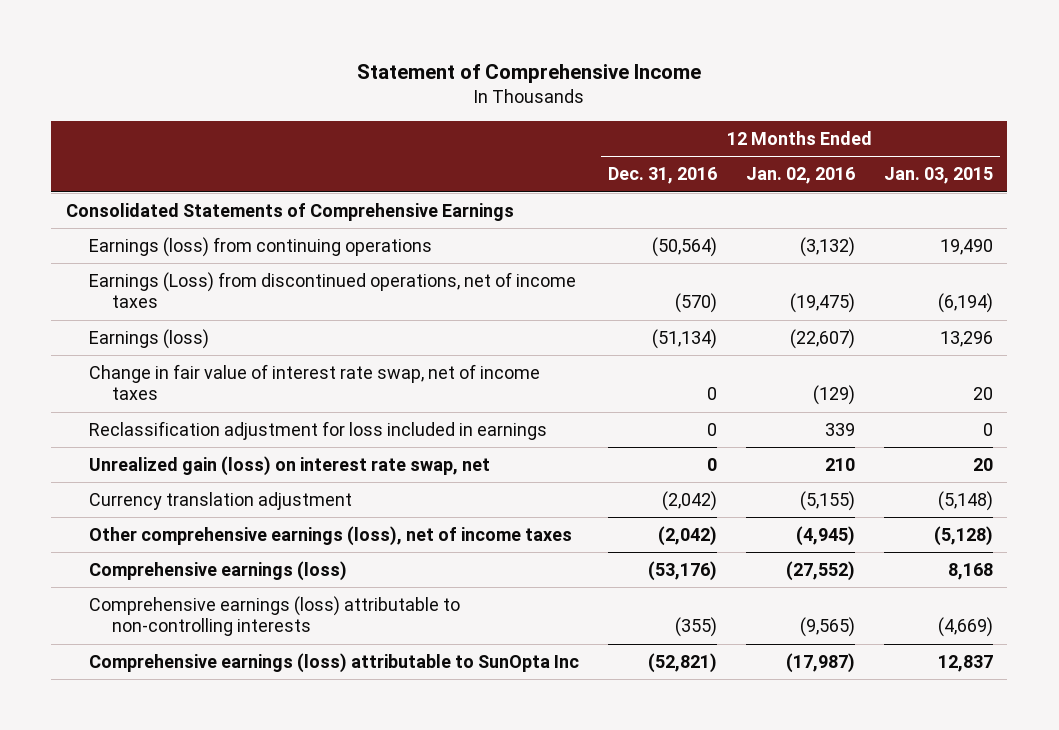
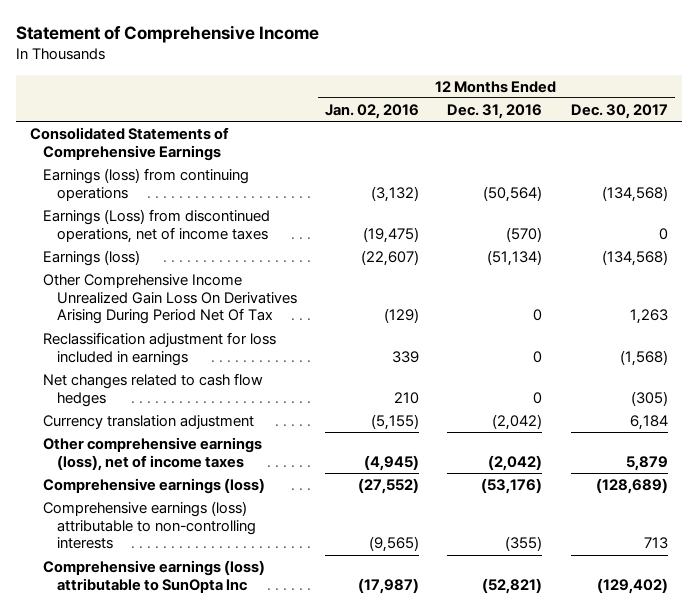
- | 12 Months Ended Dec. 31, 2016 | 12 Months Ended Jan. 02, 2016 | 12 Months Ended Jan. 03, 2015
+ | 12 Months Ended Jan. 02, 2016 | 12 Months Ended Dec. 31, 2016 | 12 Months Ended Dec. 30, 2017
- Change in fair value of interest rate swap, net of income taxes | 0 | (129) | 20
+ Other Comprehensive Income Unrealized Gain Loss On Derivatives Arising During Period Net Of Tax | (129) | 0 | 1,263
- Unrealized gain (loss) on interest rate swap, net | 0 | 210 | 20
+ Net changes related to cash flow hedges | 210 | 0 | (305)

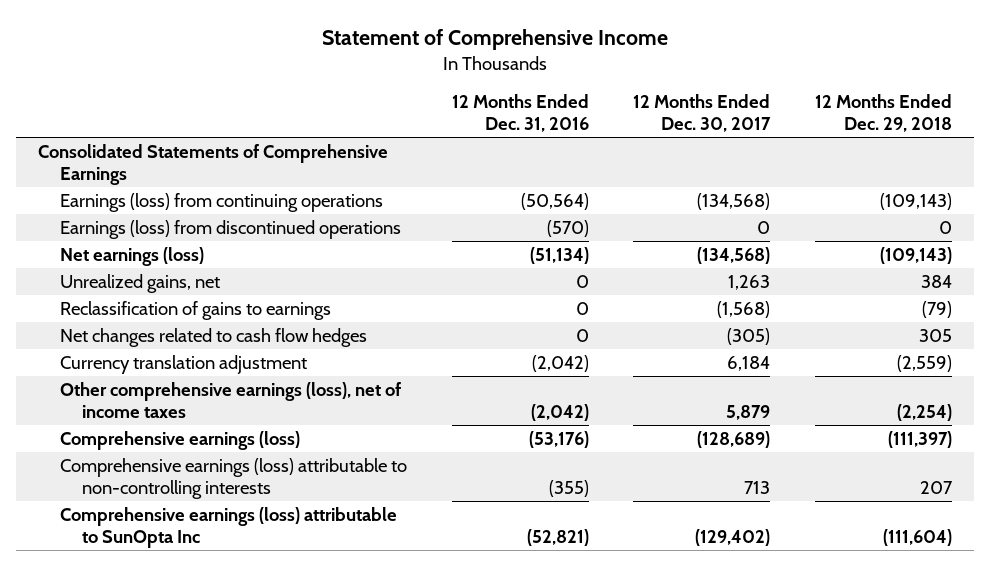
- | 12 Months Ended Jan. 02, 2016 | 12 Months Ended Dec. 31, 2016 | 12 Months Ended Dec. 30, 2017
+ | 12 Months Ended Dec. 31, 2016 | 12 Months Ended Dec. 30, 2017 | 12 Months Ended Dec. 29, 2018
- Earnings (Loss) from discontinued operations, net of income taxes | (19,475) | (570) | 0
- Earnings (loss) | (22,607) | (51,134) | (134,568)
- Other Comprehensive Income Unrealized Gain Loss On Derivatives Arising During Period Net Of Tax | (129) | 0 | 1,263
- Reclassification adjustment for loss included in earnings | 339 | 0 | (1,568)
+ Earnings (loss) from discontinued operations | (570) | 0 | 0
+ Net earnings (loss) | (51,134) | (134,568) | (109,143)
+ Unrealized gains, net | 0 | 1,263 | 384
+ Reclassification of gains to earnings | 0 | (1,568) | (79)

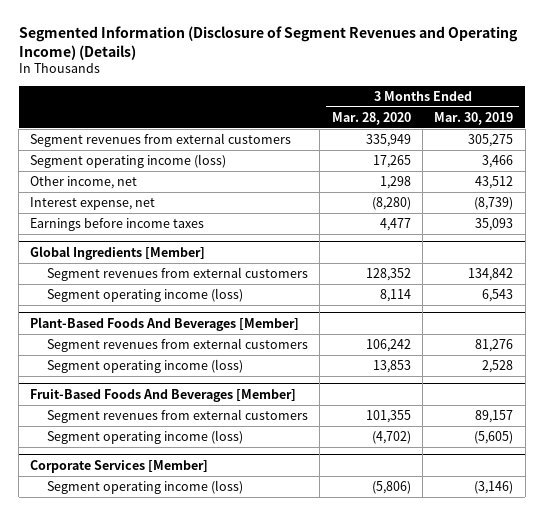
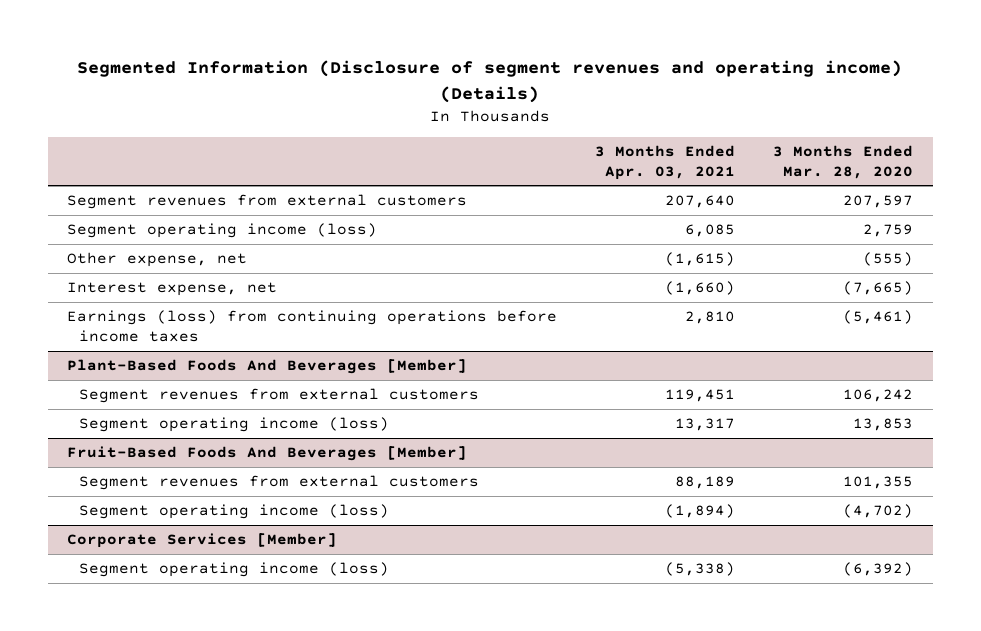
- Segmented Information (Disclosure of Segment Revenues and Operating Income) (Details)
+ Segmented Information (Disclosure of segment revenues and operating income) (Details)
- | 3 Months Ended Mar. 28, 2020 | 3 Months Ended Mar. 30, 2019
+ | 3 Months Ended Apr. 03, 2021 | 3 Months Ended Mar. 28, 2020
- Segment revenues from external customers | 335,949 | 305,275
- Segment operating income (loss) | 17,265 | 3,466
- Other income, net | 1,298 | 43,512
- Interest expense, net | (8,280) | (8,739)
- Earnings before income taxes | 4,477 | 35,093
- Global Ingredients [Member]
- Segment revenues from external customers | 128,352 | 134,842
- Segment operating income (loss) | 8,114 | 6,543
+ Segment revenues from external customers | 207,640 | 207,597
+ Segment operating income (loss) | 6,085 | 2,759
+ Other expense, net | (1,615) | (555)
+ Interest expense, net | (1,660) | (7,665)
+ Earnings (loss) from continuing operations before income taxes | 2,810 | (5,461)
@ Corporate Services [Member]
- Segment operating income (loss) | (5,806) | (3,146)
+ Segment operating income (loss) | (5,338) | (6,392)

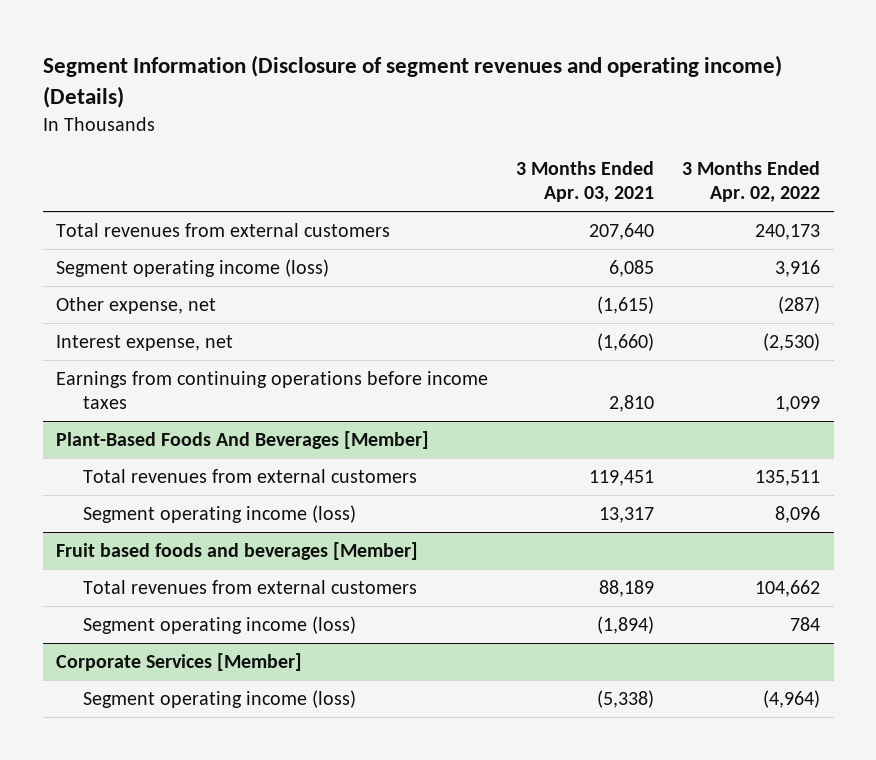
- Segmented Information (Disclosure of segment revenues and operating income) (Details)
+ Segment Information (Disclosure of segment revenues and operating income) (Details)
- | 3 Months Ended Apr. 03, 2021 | 3 Months Ended Mar. 28, 2020
+ | 3 Months Ended Apr. 03, 2021 | 3 Months Ended Apr. 02, 2022
- Segment revenues from external customers | 207,640 | 207,597
+ Total revenues from external customers | 207,640 | 240,173
- Earnings (loss) from continuing operations before income taxes | 2,810 | (5,461)
+ Earnings from continuing operations before income taxes | 2,810 | 1,099
@ Plant-Based Foods And Beverages [Member]
- Segment revenues from external customers | 119,451 | 106,242
+ Total revenues from external customers | 119,451 | 135,511
- Fruit-Based Foods And Beverages [Member]
- Segment revenues from external customers | 88,189 | 101,355
+ Fruit based foods and beverages [Member]
+ Total revenues from external customers | 88,189 | 104,662

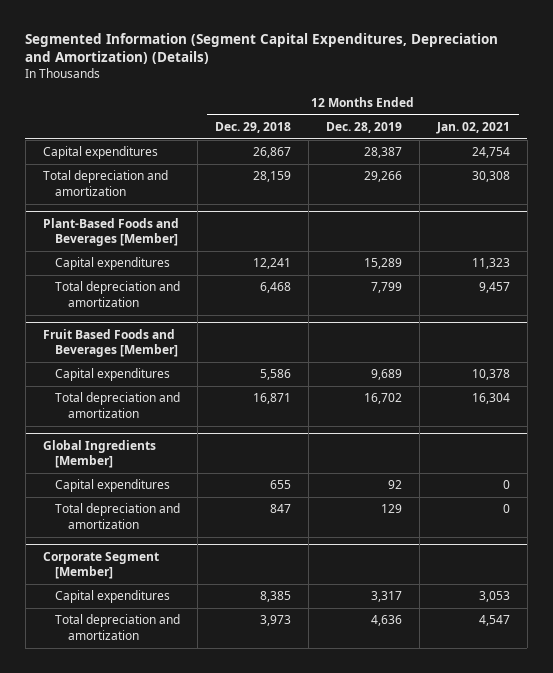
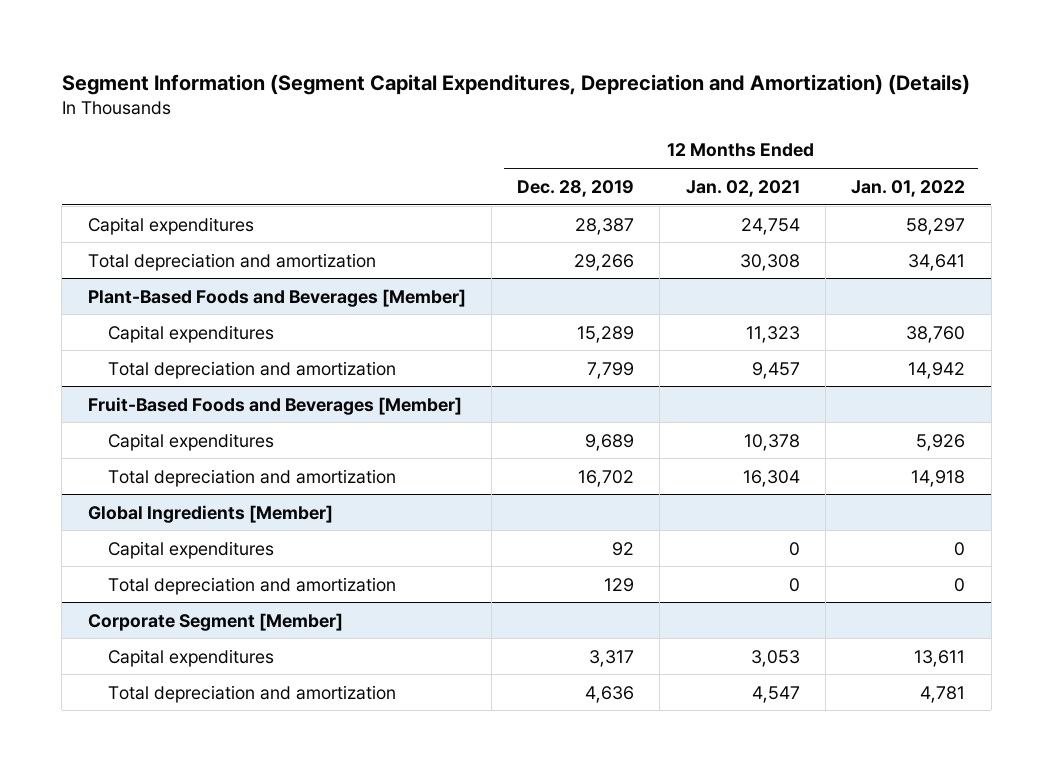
- Segmented Information (Segment Capital Expenditures, Depreciation and Amortization) (Details)
+ Segment Information (Segment Capital Expenditures, Depreciation and Amortization) (Details)
- | 12 Months Ended Dec. 29, 2018 | 12 Months Ended Dec. 28, 2019 | 12 Months Ended Jan. 02, 2021
+ | 12 Months Ended Dec. 28, 2019 | 12 Months Ended Jan. 02, 2021 | 12 Months Ended Jan. 01, 2022
- Fruit Based Foods and Beverages [Member]
+ Fruit-Based Foods and Beverages [Member]

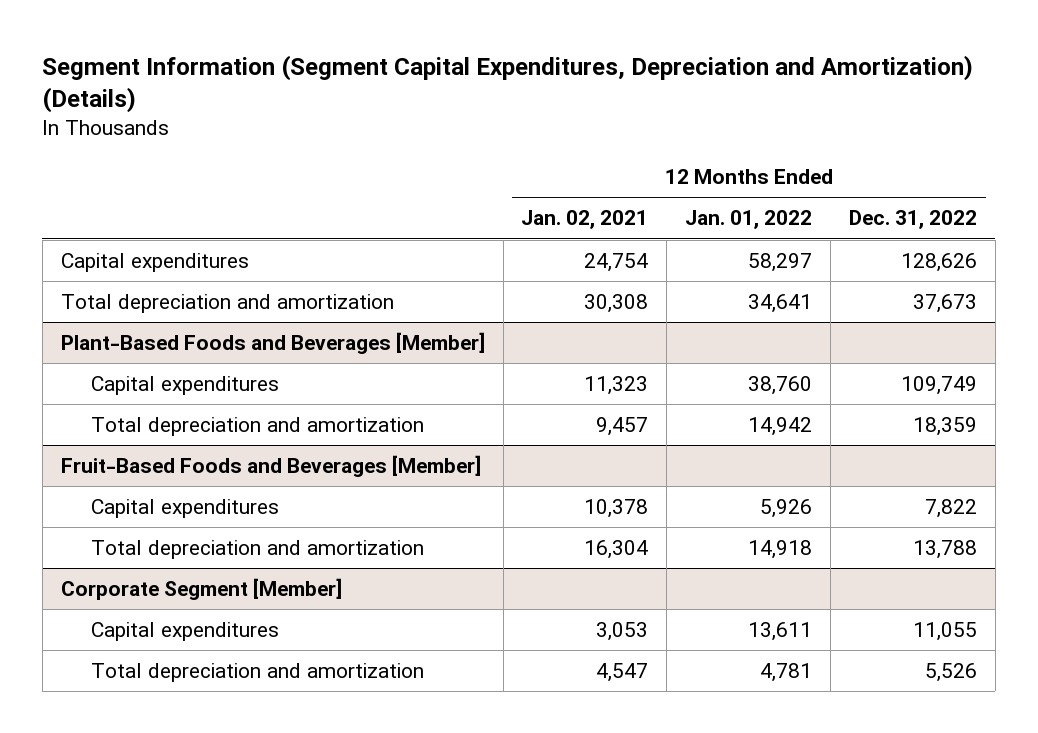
- | 12 Months Ended Dec. 28, 2019 | 12 Months Ended Jan. 02, 2021 | 12 Months Ended Jan. 01, 2022
+ | 12 Months Ended Jan. 02, 2021 | 12 Months Ended Jan. 01, 2022 | 12 Months Ended Dec. 31, 2022
- Global Ingredients [Member]
- Capital expenditures | 92 | 0 | 0
- Total depreciation and amortization | 129 | 0 | 0

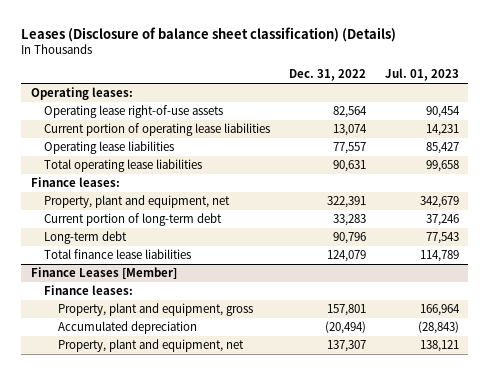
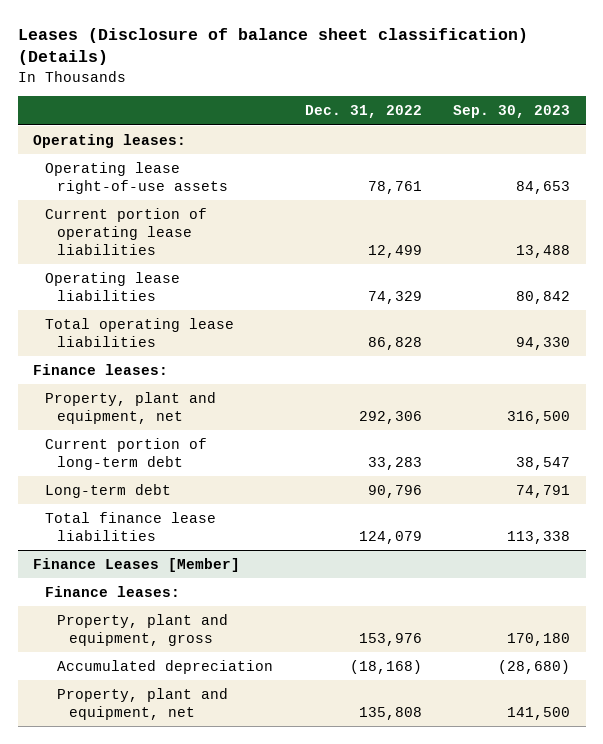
- | Dec. 31, 2022 | Jul. 01, 2023
+ | Dec. 31, 2022 | Sep. 30, 2023
- Operating lease right-of-use assets | 82,564 | 90,454
- Current portion of operating lease liabilities | 13,074 | 14,231
- Operating lease liabilities | 77,557 | 85,427
- Total operating lease liabilities | 90,631 | 99,658
+ Operating lease right-of-use assets | 78,761 | 84,653
+ Current portion of operating lease liabilities | 12,499 | 13,488
+ Operating lease liabilities | 74,329 | 80,842
+ Total operating lease liabilities | 86,828 | 94,330
- Property, plant and equipment, net | 322,391 | 342,679
+ Property, plant and equipment, net | 292,306 | 316,500
@ Finance Leases [Member]
- Property, plant and equipment, gross | 157,801 | 166,964
- Accumulated depreciation | (20,494) | (28,843)
- Property, plant and equipment, net | 137,307 | 138,121
+ Property, plant and equipment, gross | 153,976 | 170,180
+ Accumulated depreciation | (18,168) | (28,680)
+ Property, plant and equipment, net | 135,808 | 141,500

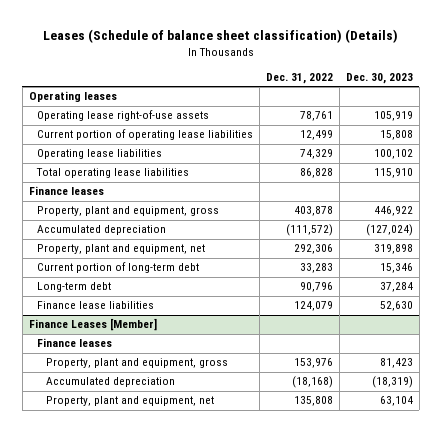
- Leases (Disclosure of balance sheet classification) (Details)
+ Leases (Schedule of balance sheet classification) (Details)
- | Dec. 31, 2022 | Sep. 30, 2023
+ | Dec. 31, 2022 | Dec. 30, 2023
- Operating leases:
+ Operating leases
- Finance leases:
+ Finance leases
+ Property, plant and equipment, gross | 403,878 | 446,922
+ Accumulated depreciation | (111,572) | (127,024)
- Total finance lease liabilities | 124,079 | 113,338
+ Finance lease liabilities | 124,079 | 52,630
@ Finance Leases [Member]
- Finance leases:
+ Finance leases

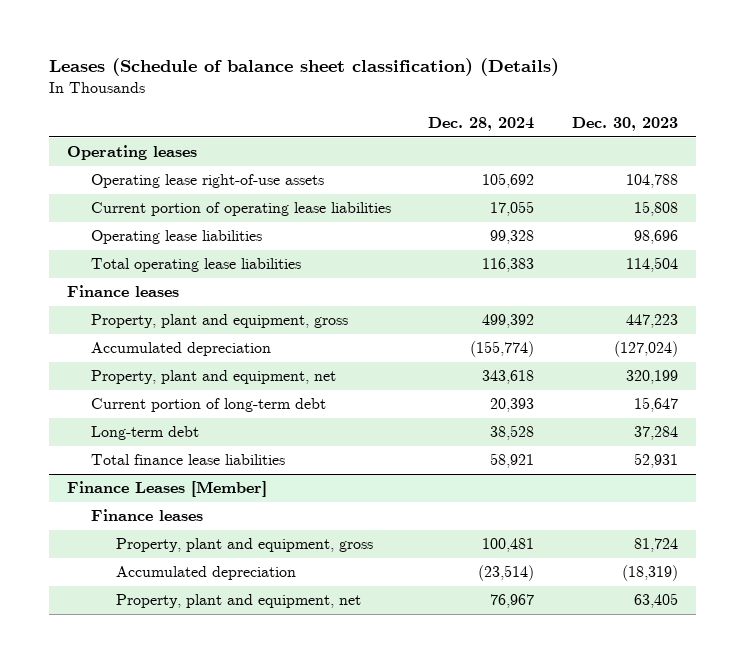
- | Dec. 31, 2022 | Dec. 30, 2023
+ | Dec. 28, 2024 | Dec. 30, 2023
- Operating lease right-of-use assets | 78,761 | 105,919
+ Operating lease right-of-use assets | 105,692 | 104,788
- Operating lease liabilities | 74,329 | 100,102
- Total operating lease liabilities | 86,828 | 115,910
+ Operating lease liabilities | 99,328 | 98,696
+ Total operating lease liabilities | 116,383 | 114,504
- Property, plant and equipment, gross | 403,878 | 446,922
+ Property, plant and equipment, gross | 499,392 | 447,223
- Property, plant and equipment, net | 292,306 | 319,898
- Current portion of long-term debt | 33,283 | 15,346
+ Property, plant and equipment, net | 343,618 | 320,199
+ Current portion of long-term debt | 20,393 | 15,647
- Finance lease liabilities | 124,079 | 52,630
+ Total finance lease liabilities | 58,921 | 52,931
@ Finance Leases [Member]
- Property, plant and equipment, gross | 153,976 | 81,423
+ Property, plant and equipment, gross | 100,481 | 81,724
- Property, plant and equipment, net | 135,808 | 63,104
+ Property, plant and equipment, net | 76,967 | 63,405

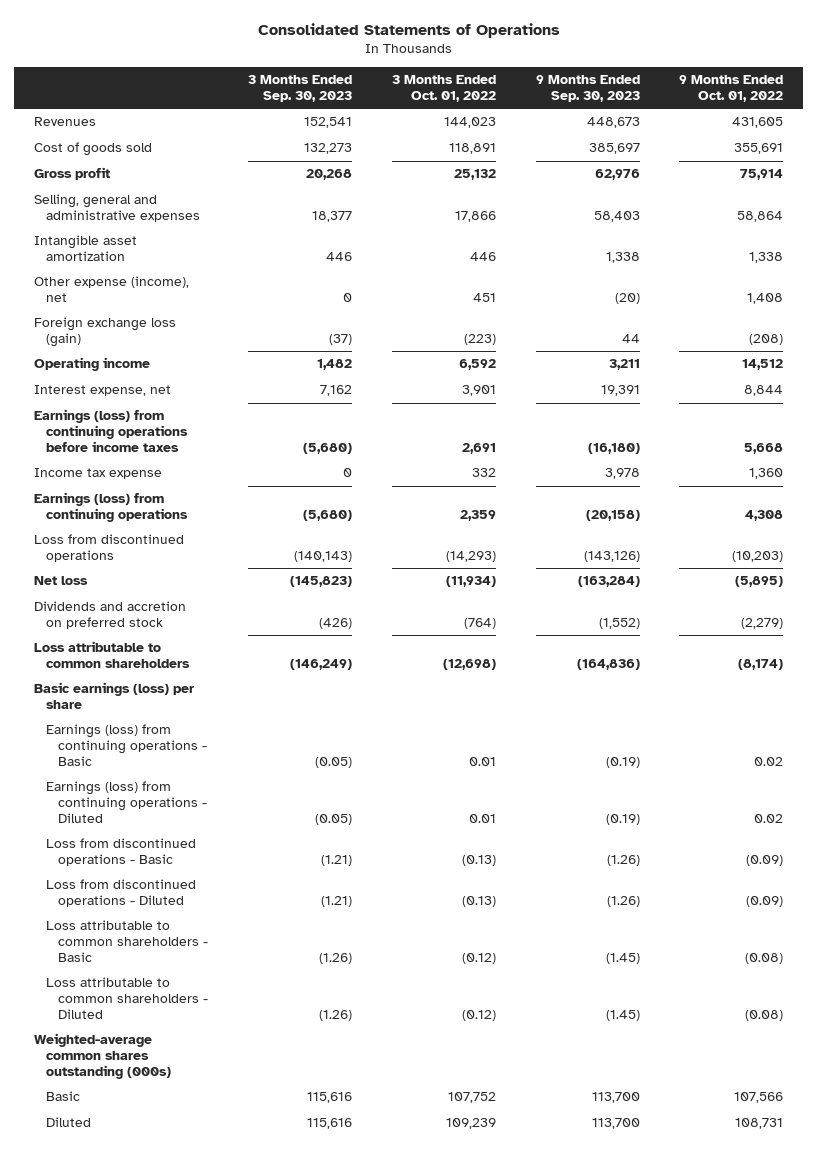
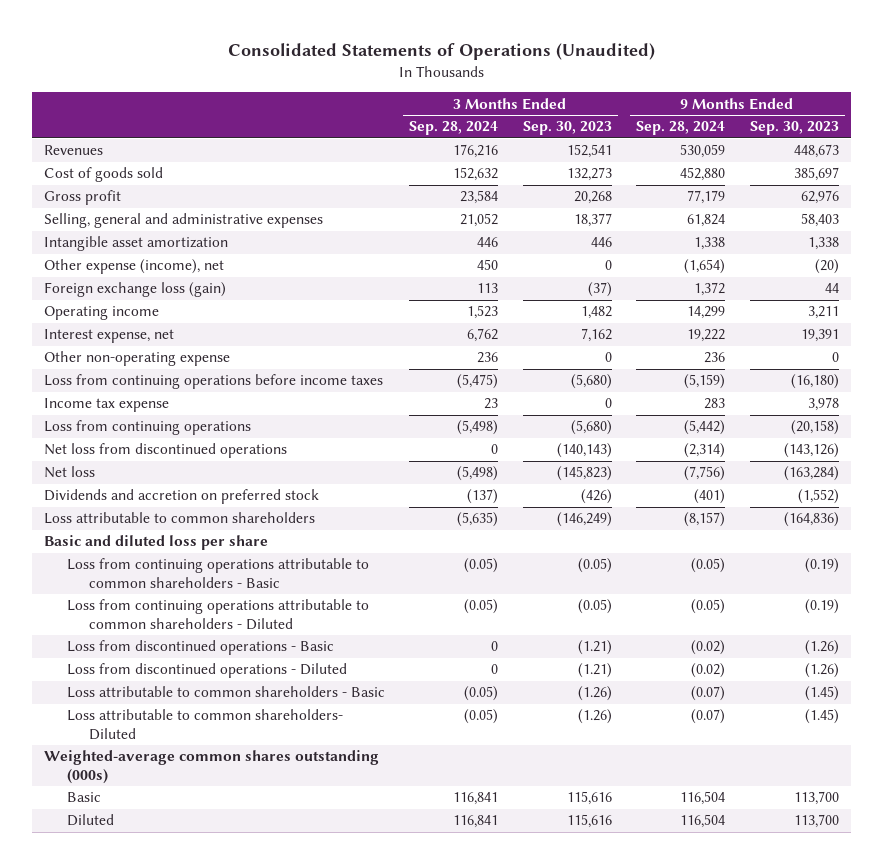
- Consolidated Statements of Operations
+ Consolidated Statements of Operations (Unaudited)
- | 3 Months Ended Sep. 30, 2023 | 3 Months Ended Oct. 01, 2022 | 9 Months Ended Sep. 30, 2023 | 9 Months Ended Oct. 01, 2022
+ | 3 Months Ended Sep. 28, 2024 | 3 Months Ended Sep. 30, 2023 | 9 Months Ended Sep. 28, 2024 | 9 Months Ended Sep. 30, 2023
- Earnings (loss) from continuing operations before income taxes | (5,680) | 2,691 | (16,180) | 5,668
+ Other non-operating expense | 236 | 0 | 236 | 0
+ Loss from continuing operations before income taxes | (5,475) | (5,680) | (5,159) | (16,180)
- Earnings (loss) from continuing operations | (5,680) | 2,359 | (20,158) | 4,308
- Loss from discontinued operations | (140,143) | (14,293) | (143,126) | (10,203)
+ Loss from continuing operations | (5,498) | (5,680) | (5,442) | (20,158)
+ Net loss from discontinued operations | 0 | (140,143) | (2,314) | (143,126)
- Basic earnings (loss) per share
- Earnings (loss) from continuing operations - Basic | (0.05) | 0.01 | (0.19) | 0.02
- Earnings (loss) from continuing operations - Diluted | (0.05) | 0.01 | (0.19) | 0.02
+ Basic and diluted loss per share
+ Loss from continuing operations attributable to common shareholders - Basic | (0.05) | (0.05) | (0.05) | (0.19)
+ Loss from continuing operations attributable to common shareholders - Diluted | (0.05) | (0.05) | (0.05) | (0.19)
- Loss attributable to common shareholders - Diluted | (1.26) | (0.12) | (1.45) | (0.08)
+ Loss attributable to common shareholders- Diluted | (0.05) | (1.26) | (0.07) | (1.45)

